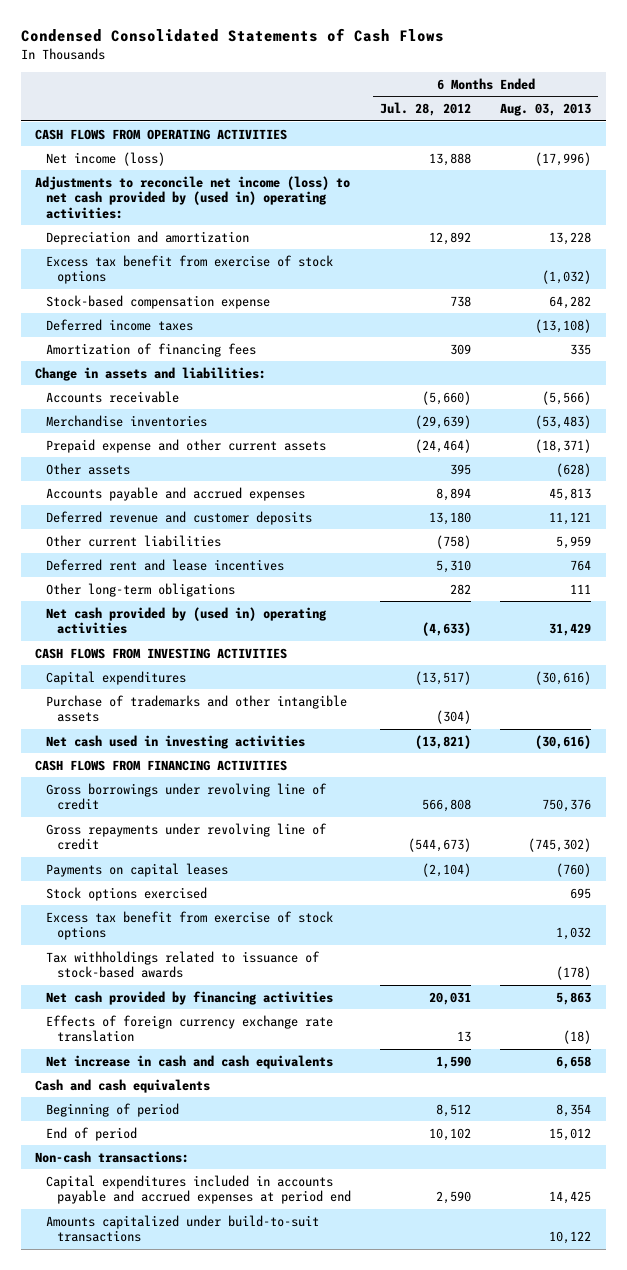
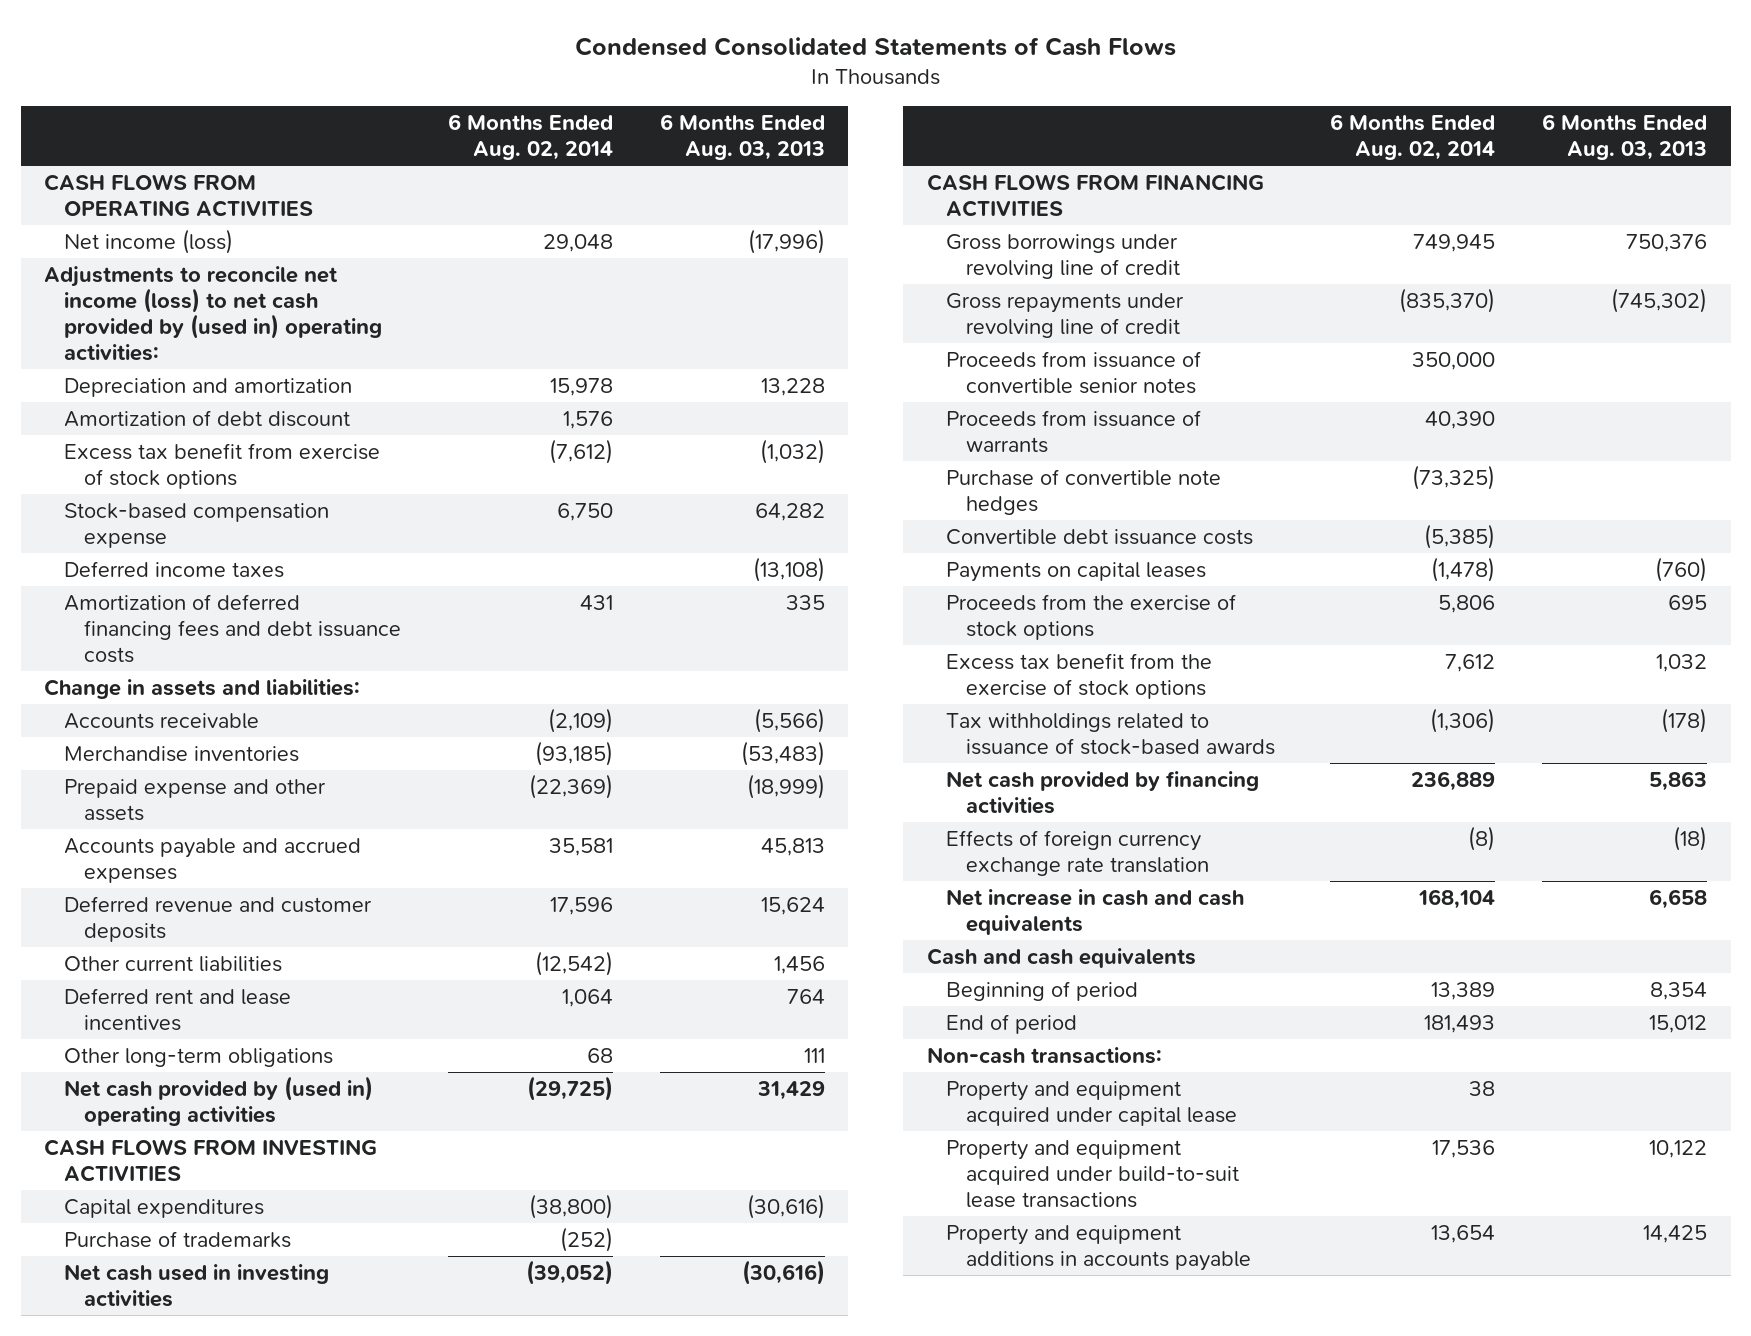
- | 6 Months Ended Jul. 28, 2012 | 6 Months Ended Aug. 03, 2013
+ | 6 Months Ended Aug. 02, 2014 | 6 Months Ended Aug. 03, 2013
+ Amortization of debt discount | 1,576 |
- Amortization of financing fees | 309 | 335
+ Amortization of deferred financing fees and debt issuance costs | 431 | 335
- Prepaid expense and other current assets | (24,464) | (18,371)
- Other assets | 395 | (628)
+ Prepaid expense and other assets | (22,369) | (18,999)
- Deferred revenue and customer deposits | 13,180 | 11,121
- Other current liabilities | (758) | 5,959
+ Deferred revenue and customer deposits | 17,596 | 15,624
+ Other current liabilities | (12,542) | 1,456
- Purchase of trademarks and other intangible assets | (304) |
+ Purchase of trademarks | (252) |
+ Proceeds from issuance of convertible senior notes | 350,000 |
+ Proceeds from issuance of warrants | 40,390 |
+ Purchase of convertible note hedges | (73,325) |
+ Convertible debt issuance costs | (5,385) |
- Stock options exercised | | 695
- Excess tax benefit from exercise of stock options | | 1,032
+ Proceeds from the exercise of stock options | 5,806 | 695
+ Excess tax benefit from the exercise of stock options | 7,612 | 1,032
- Capital expenditures included in accounts payable and accrued expenses at period end | 2,590 | 14,425
- Amounts capitalized under build-to-suit transactions | | 10,122
+ Property and equipment acquired under capital lease | 38 |
+ Property and equipment acquired under build-to-suit lease transactions | 17,536 | 10,122
+ Property and equipment additions in accounts payable | 13,654 | 14,425

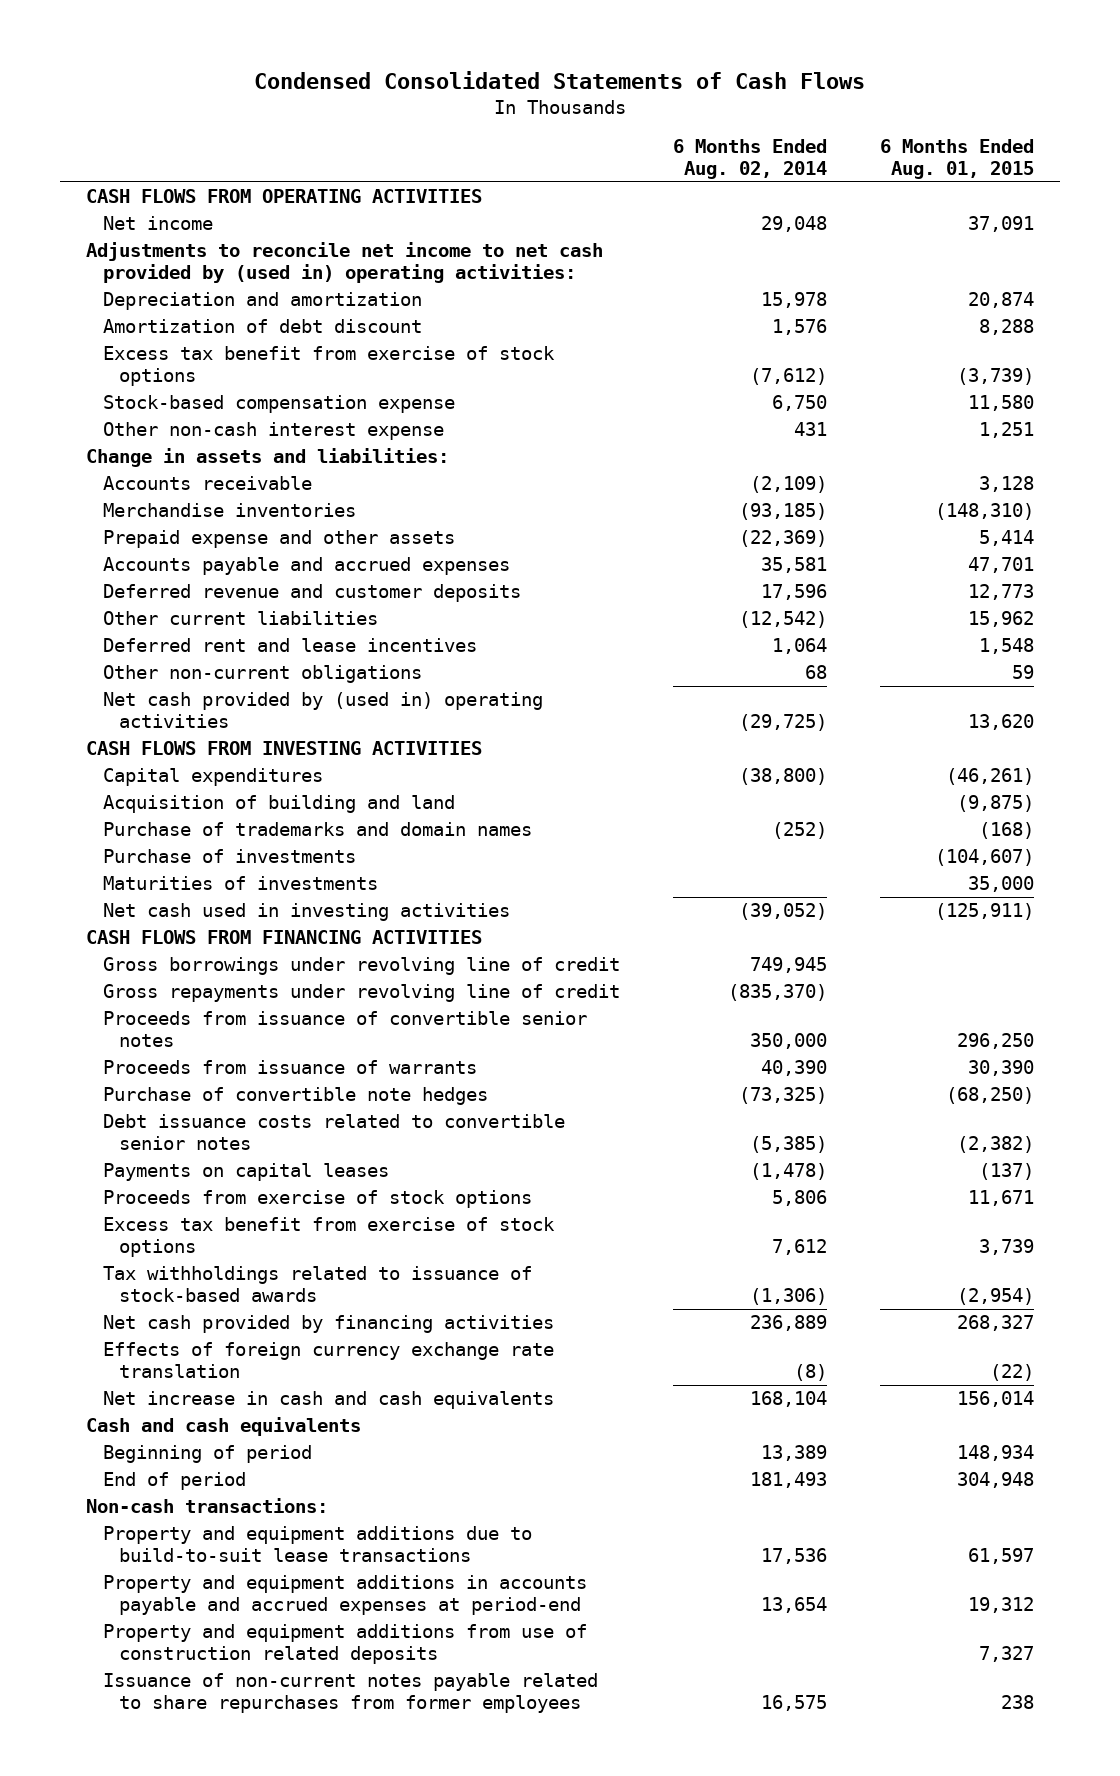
- | 6 Months Ended Aug. 02, 2014 | 6 Months Ended Aug. 03, 2013
+ | 6 Months Ended Aug. 02, 2014 | 6 Months Ended Aug. 01, 2015
- Net income (loss) | 29,048 | (17,996)
- Adjustments to reconcile net income (loss) to net cash provided by (used in) operating activities:
+ Net income | 29,048 | 37,091
+ Adjustments to reconcile net income to net cash provided by (used in) operating activities:
- Deferred income taxes | | (13,108)
- Amortization of deferred financing fees and debt issuance costs | 431 | 335
+ Other non-cash interest expense | 431 | 1,251
- Other long-term obligations | 68 | 111
+ Other non-current obligations | 68 | 59
- Purchase of trademarks | (252) |
+ Acquisition of building and land | | (9,875)
+ Purchase of trademarks and domain names | (252) | (168)
+ Purchase of investments | | (104,607)
+ Maturities of investments | | 35,000
- Convertible debt issuance costs | (5,385) |
+ Debt issuance costs related to convertible senior notes | (5,385) | (2,382)
- Proceeds from the exercise of stock options | 5,806 | 695
- Excess tax benefit from the exercise of stock options | 7,612 | 1,032
+ Proceeds from exercise of stock options | 5,806 | 11,671
+ Excess tax benefit from exercise of stock options | 7,612 | 3,739
- Property and equipment acquired under capital lease | 38 |
- Property and equipment acquired under build-to-suit lease transactions | 17,536 | 10,122
- Property and equipment additions in accounts payable | 13,654 | 14,425
+ Property and equipment additions due to build-to-suit lease transactions | 17,536 | 61,597
+ Property and equipment additions in accounts payable and accrued expenses at period-end | 13,654 | 19,312
+ Property and equipment additions from use of construction related deposits | | 7,327
+ Issuance of non-current notes payable related to share repurchases from former employees | 16,575 | 238

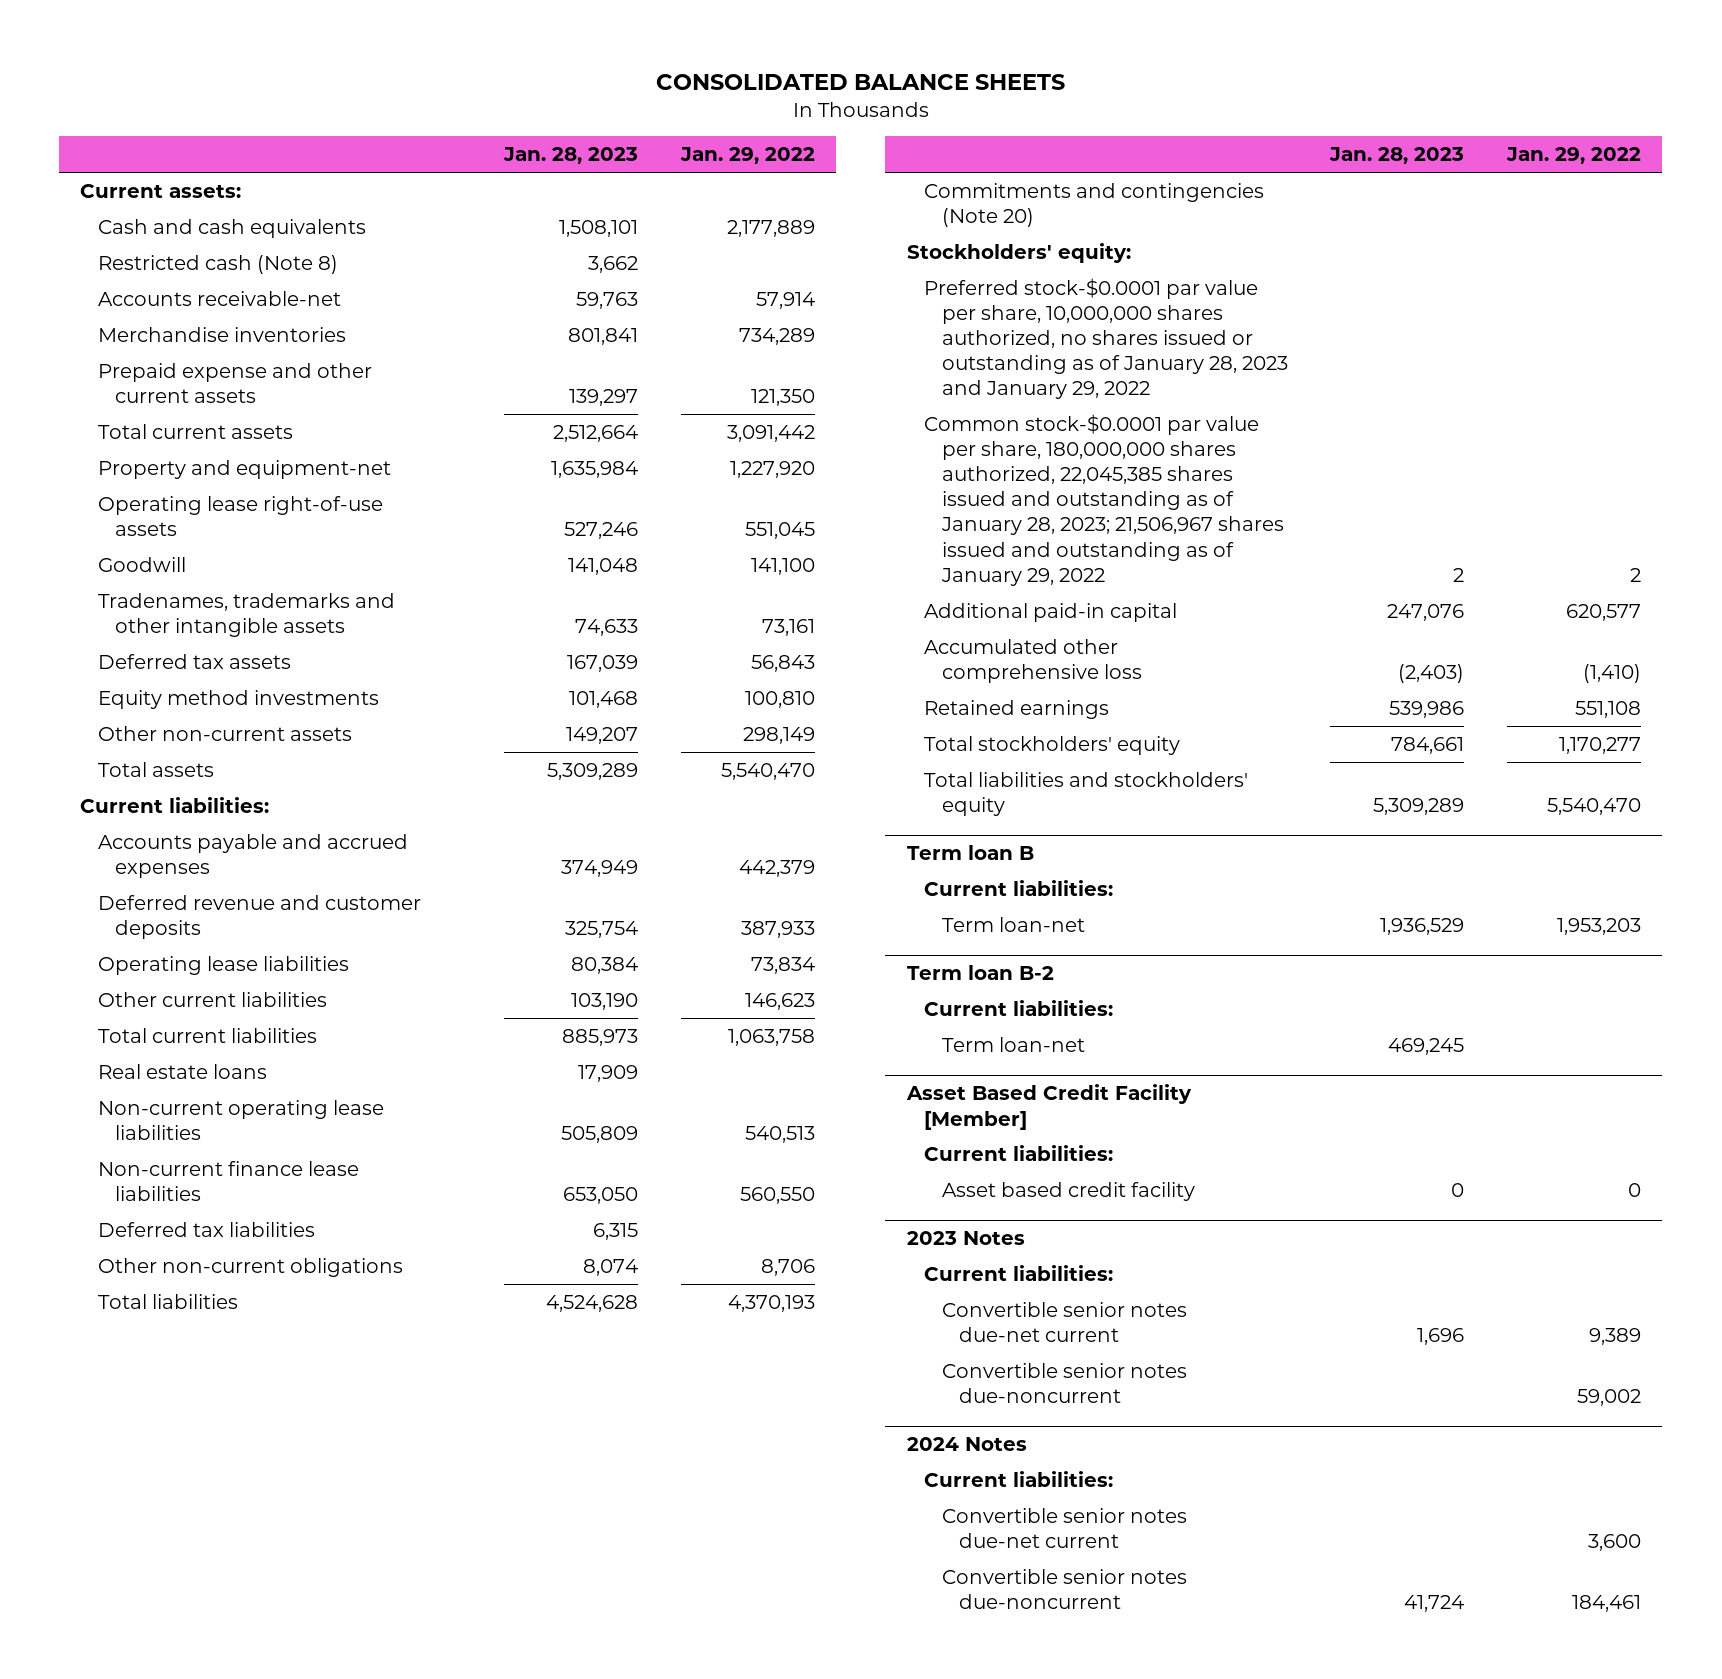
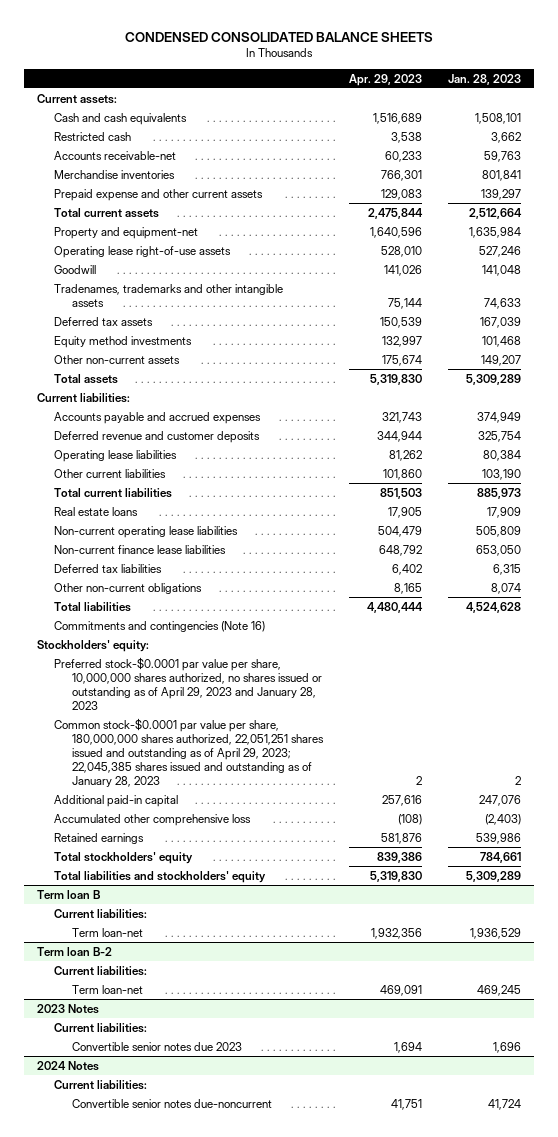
- CONSOLIDATED BALANCE SHEETS
+ CONDENSED CONSOLIDATED BALANCE SHEETS
- | Jan. 28, 2023 | Jan. 29, 2022
+ | Apr. 29, 2023 | Jan. 28, 2023
- Restricted cash (Note 8) | 3,662 |
+ Restricted cash | 3,538 | 3,662
- Commitments and contingencies (Note 20)
+ Commitments and contingencies (Note 16)
- Preferred stock-$0.0001 par value per share, 10,000,000 shares authorized, no shares issued or outstanding as of January 28, 2023 and January 29, 2022
- Common stock-$0.0001 par value per share, 180,000,000 shares authorized, 22,045,385 shares issued and outstanding as of January 28, 2023; 21,506,967 shares issued and outstanding as of January 29, 2022 | 2 | 2
+ Preferred stock-$0.0001 par value per share, 10,000,000 shares authorized, no shares issued or outstanding as of April 29, 2023 and January 28, 2023
+ Common stock-$0.0001 par value per share, 180,000,000 shares authorized, 22,051,251 shares issued and outstanding as of April 29, 2023; 22,045,385 shares issued and outstanding as of January 28, 2023 | 2 | 2
- Asset Based Credit Facility [Member]
- Current liabilities:
- Asset based credit facility | 0 | 0
@ 2023 Notes
- Convertible senior notes due-net current | 1,696 | 9,389
- Convertible senior notes due-noncurrent | | 59,002
+ Convertible senior notes due 2023 | 1,694 | 1,696
@ 2024 Notes
- Convertible senior notes due-net current | | 3,600

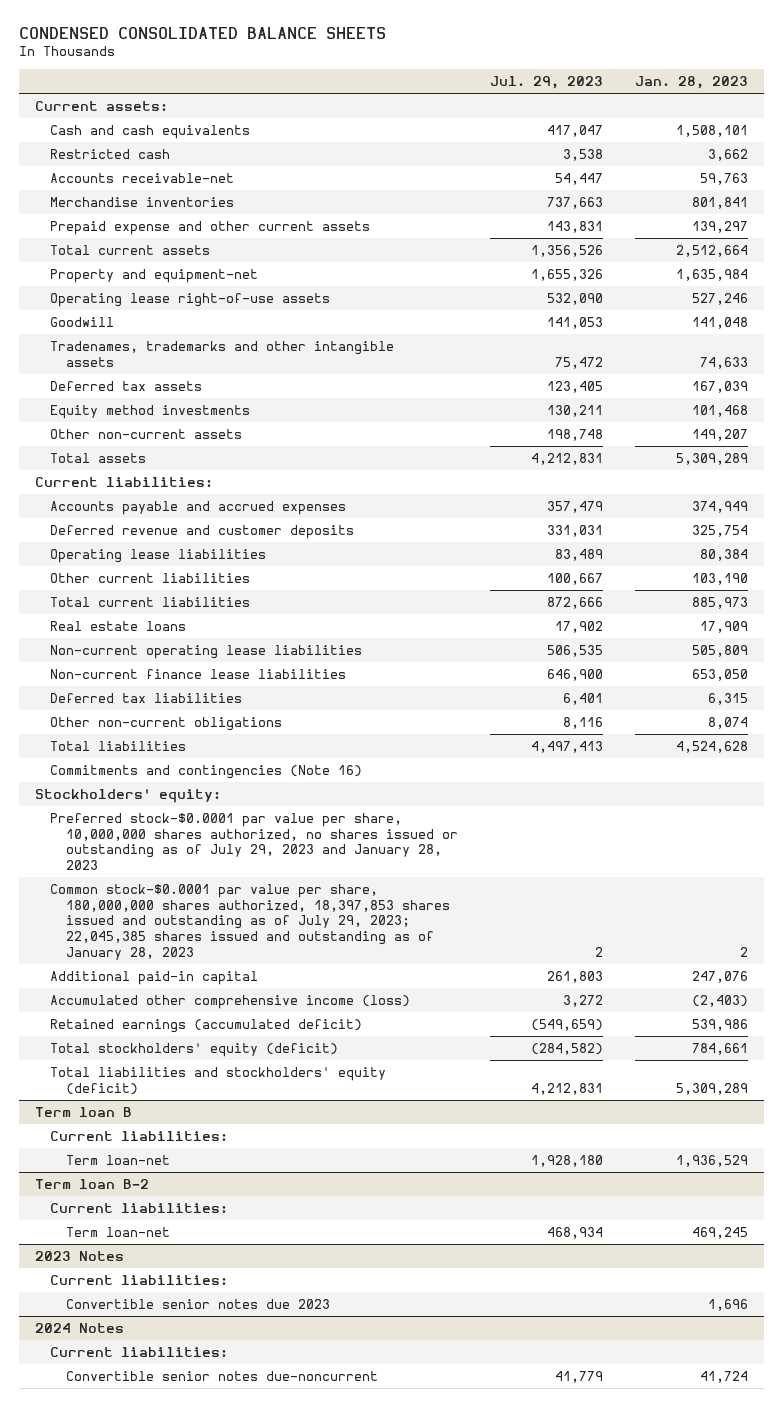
- | Apr. 29, 2023 | Jan. 28, 2023
+ | Jul. 29, 2023 | Jan. 28, 2023
- Preferred stock-$0.0001 par value per share, 10,000,000 shares authorized, no shares issued or outstanding as of April 29, 2023 and January 28, 2023
- Common stock-$0.0001 par value per share, 180,000,000 shares authorized, 22,051,251 shares issued and outstanding as of April 29, 2023; 22,045,385 shares issued and outstanding as of January 28, 2023 | 2 | 2
+ Preferred stock-$0.0001 par value per share, 10,000,000 shares authorized, no shares issued or outstanding as of July 29, 2023 and January 28, 2023
+ Common stock-$0.0001 par value per share, 180,000,000 shares authorized, 18,397,853 shares issued and outstanding as of July 29, 2023; 22,045,385 shares issued and outstanding as of January 28, 2023 | 2 | 2
- Accumulated other comprehensive loss | (108) | (2,403)
- Retained earnings | 581,876 | 539,986
- Total stockholders' equity | 839,386 | 784,661
- Total liabilities and stockholders' equity | 5,319,830 | 5,309,289
+ Accumulated other comprehensive income (loss) | 3,272 | (2,403)
+ Retained earnings (accumulated deficit) | (549,659) | 539,986
+ Total stockholders' equity (deficit) | (284,582) | 784,661
+ Total liabilities and stockholders' equity (deficit) | 4,212,831 | 5,309,289

